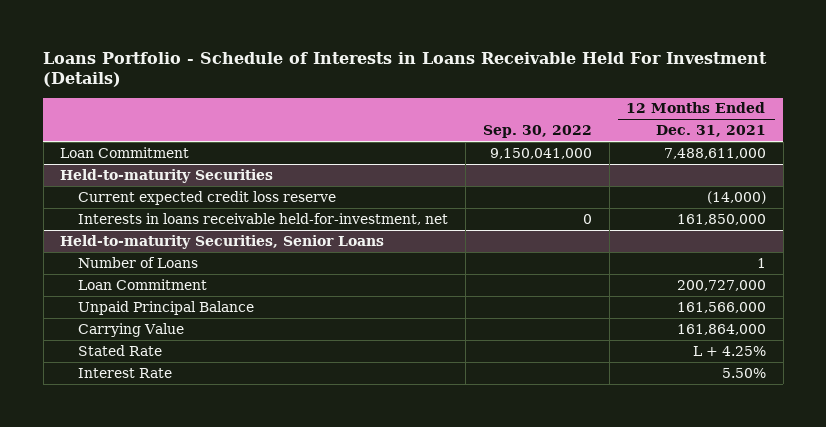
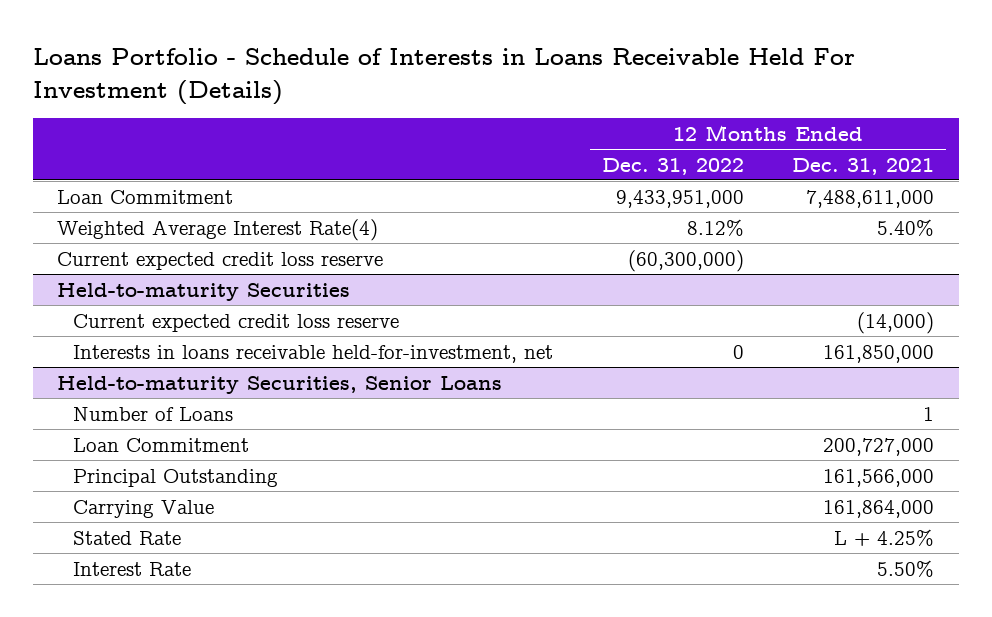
- | Sep. 30, 2022 | 12 Months Ended Dec. 31, 2021
+ | 12 Months Ended Dec. 31, 2022 | 12 Months Ended Dec. 31, 2021
+ Weighted Average Interest Rate(4) | 8.12% | 5.40%
+ Current expected credit loss reserve | (60,300,000) |
@ Held-to-maturity Securities, Senior Loans
- Unpaid Principal Balance | | 161,566,000
+ Principal Outstanding | | 161,566,000

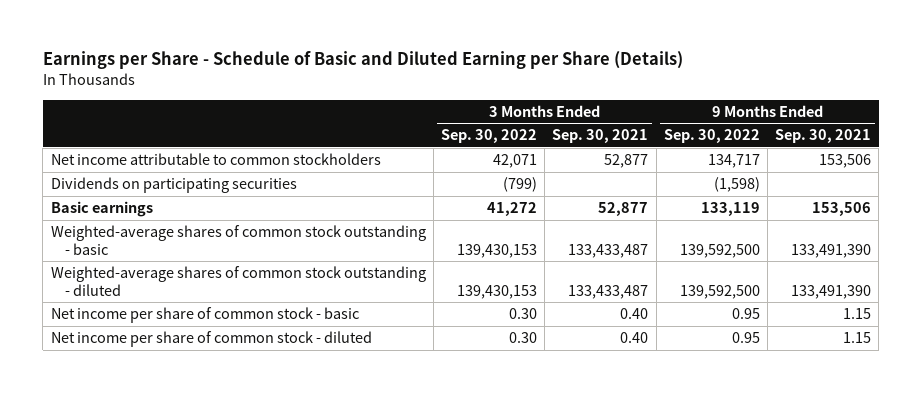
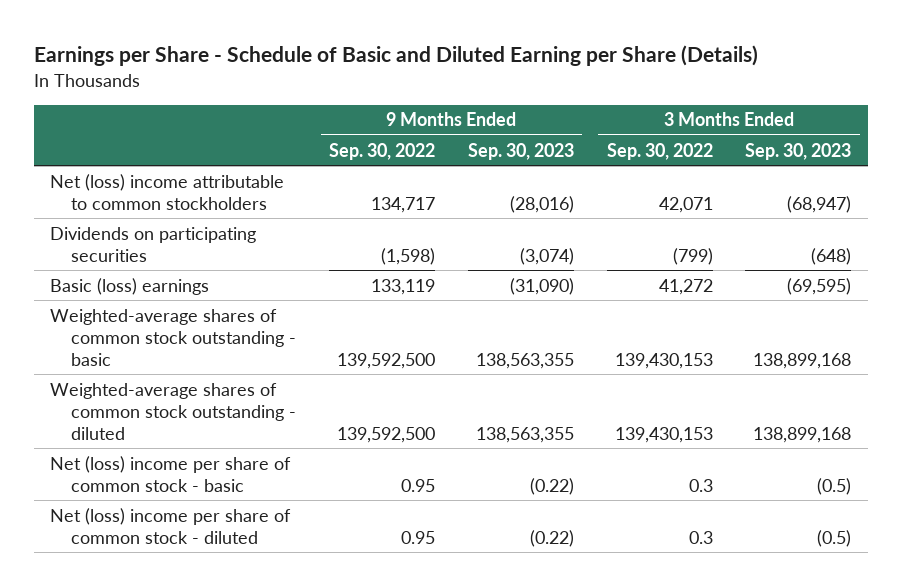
- | 3 Months Ended Sep. 30, 2022 | 3 Months Ended Sep. 30, 2021 | 9 Months Ended Sep. 30, 2022 | 9 Months Ended Sep. 30, 2021
+ | 9 Months Ended Sep. 30, 2022 | 9 Months Ended Sep. 30, 2023 | 3 Months Ended Sep. 30, 2022 | 3 Months Ended Sep. 30, 2023
- Net income attributable to common stockholders | 42,071 | 52,877 | 134,717 | 153,506
+ Net (loss) income attributable to common stockholders | 134,717 | (28,016) | 42,071 | (68,947)
- Basic earnings | 41,272 | 52,877 | 133,119 | 153,506
+ Basic (loss) earnings | 133,119 | (31,090) | 41,272 | (69,595)
- Net income per share of common stock - basic | 0.30 | 0.40 | 0.95 | 1.15
- Net income per share of common stock - diluted | 0.30 | 0.40 | 0.95 | 1.15
+ Net (loss) income per share of common stock - basic | 0.95 | (0.22) | 0.3 | (0.5)
+ Net (loss) income per share of common stock - diluted | 0.95 | (0.22) | 0.3 | (0.5)

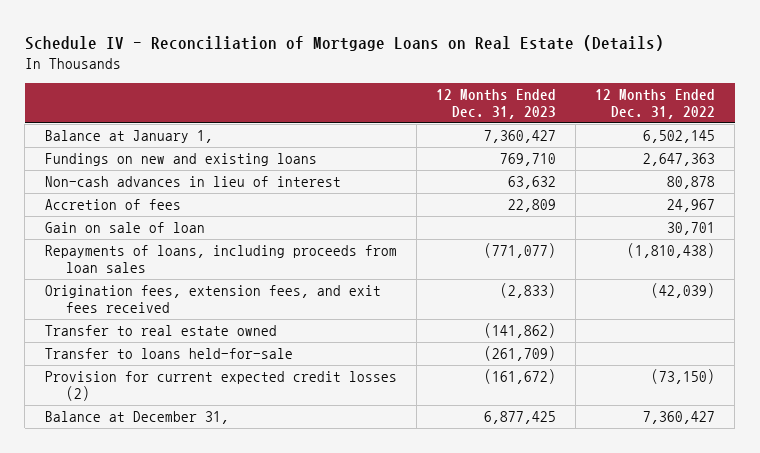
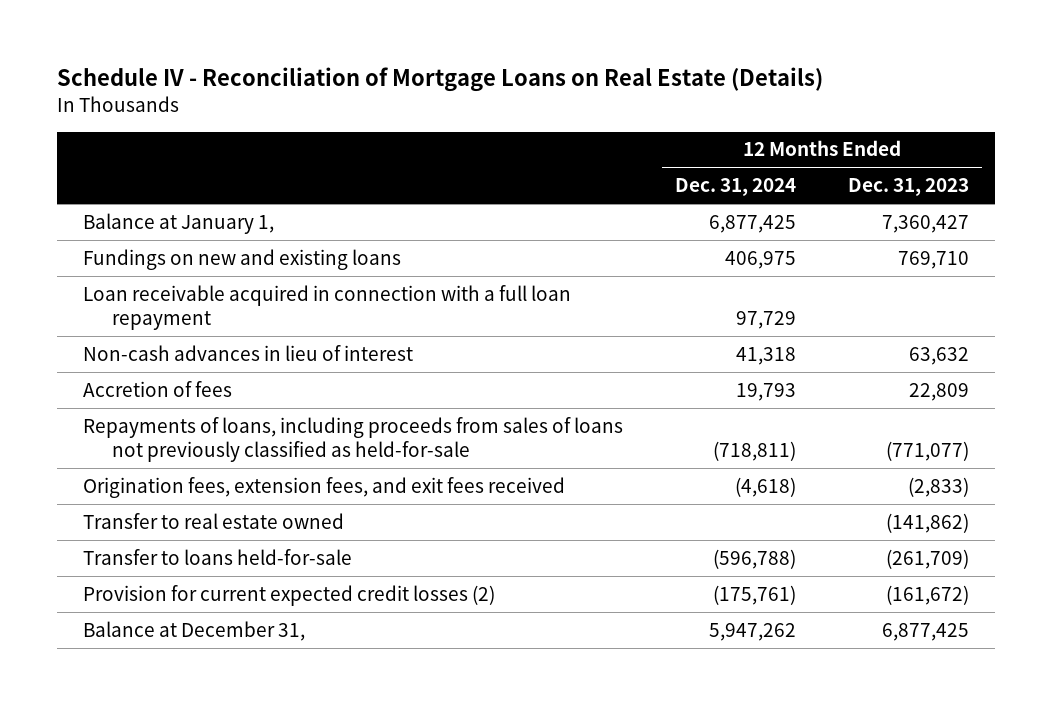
- | 12 Months Ended Dec. 31, 2023 | 12 Months Ended Dec. 31, 2022
+ | 12 Months Ended Dec. 31, 2024 | 12 Months Ended Dec. 31, 2023
+ Loan receivable acquired in connection with a full loan repayment | 97,729 |
- Gain on sale of loan | | 30,701
- Repayments of loans, including proceeds from loan sales | (771,077) | (1,810,438)
+ Repayments of loans, including proceeds from sales of loans not previously classified as held-for-sale | (718,811) | (771,077)

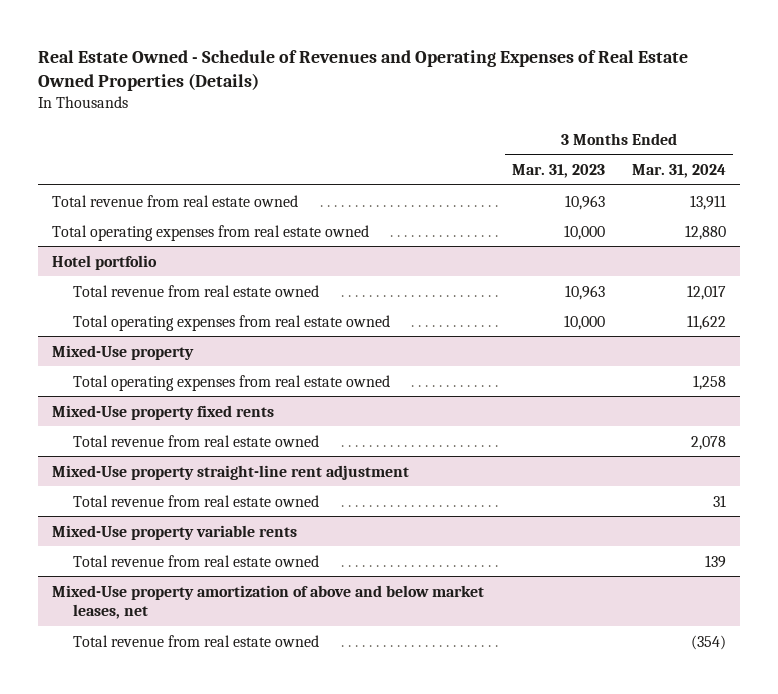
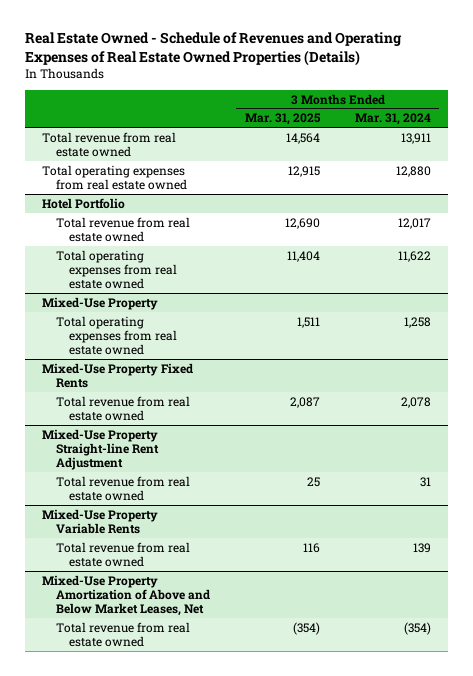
- | 3 Months Ended Mar. 31, 2023 | 3 Months Ended Mar. 31, 2024
+ | 3 Months Ended Mar. 31, 2025 | 3 Months Ended Mar. 31, 2024
- Hotel portfolio
+ Hotel Portfolio
- Mixed-Use property
+ Mixed-Use Property
- Mixed-Use property fixed rents
+ Mixed-Use Property Fixed Rents
- Mixed-Use property straight-line rent adjustment
+ Mixed-Use Property Straight-line Rent Adjustment
- Mixed-Use property variable rents
+ Mixed-Use Property Variable Rents
- Mixed-Use property amortization of above and below market leases, net
+ Mixed-Use Property Amortization of Above and Below Market Leases, Net

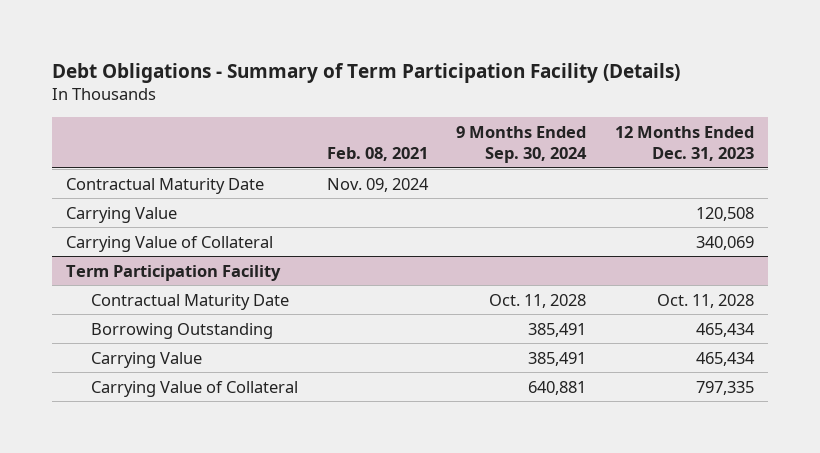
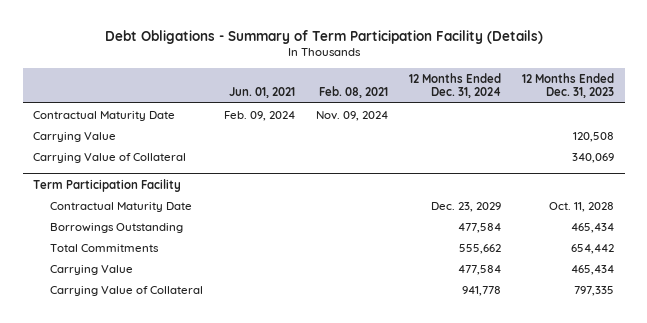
- | Feb. 08, 2021 | 9 Months Ended Sep. 30, 2024 | 12 Months Ended Dec. 31, 2023
+ | Jun. 01, 2021 | Feb. 08, 2021 | 12 Months Ended Dec. 31, 2024 | 12 Months Ended Dec. 31, 2023
@ Term Participation Facility
- Borrowing Outstanding | | 385,491 | 465,434
+ Borrowings Outstanding | | | 477,584 | 465,434
+ Total Commitments | | | 555,662 | 654,442

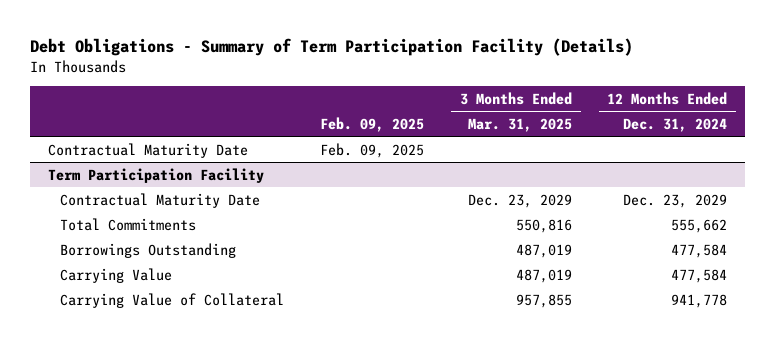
- | Jun. 01, 2021 | Feb. 08, 2021 | 12 Months Ended Dec. 31, 2024 | 12 Months Ended Dec. 31, 2023
+ | Feb. 09, 2025 | 3 Months Ended Mar. 31, 2025 | 12 Months Ended Dec. 31, 2024
- Carrying Value | | | | 120,508
- Carrying Value of Collateral | | | | 340,069
@ Term Participation Facility
moved down: Borrowings Outstanding | | 487,019 | 477,584

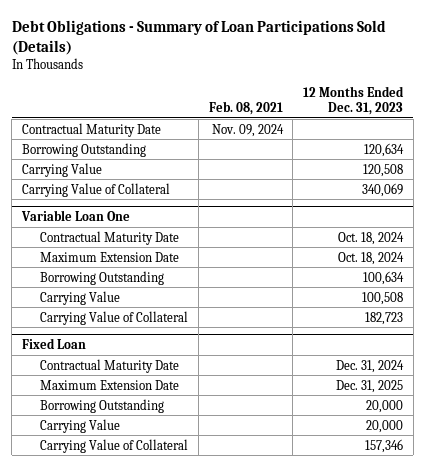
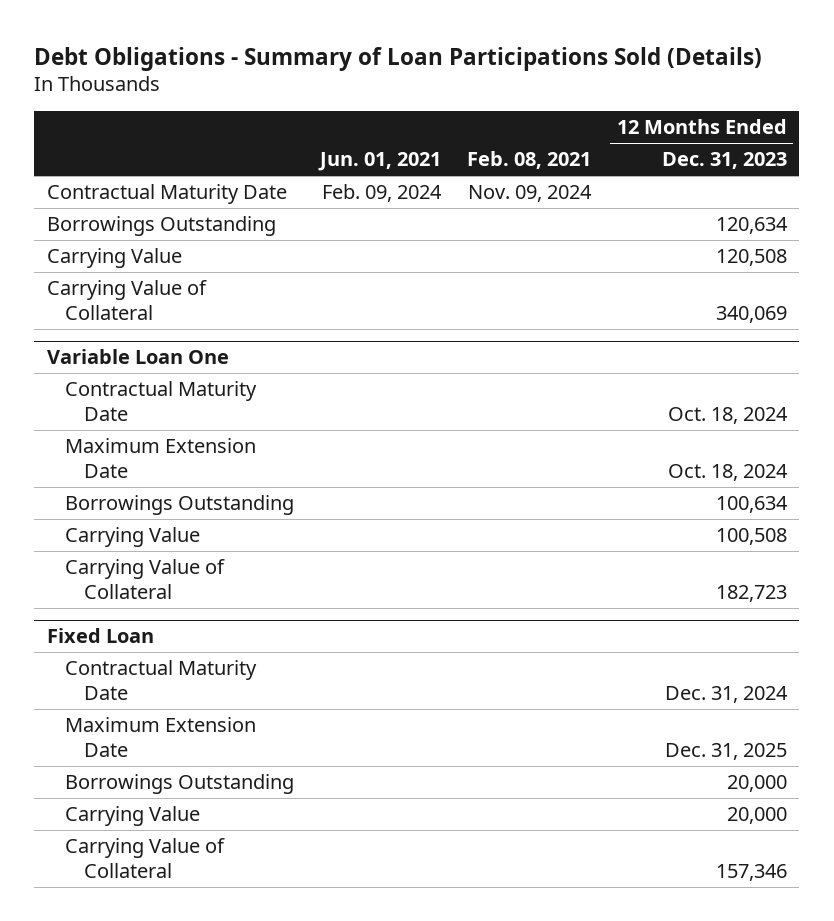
- | Feb. 08, 2021 | 12 Months Ended Dec. 31, 2023
+ | Jun. 01, 2021 | Feb. 08, 2021 | 12 Months Ended Dec. 31, 2023
- Borrowing Outstanding | | 120,634
+ Borrowings Outstanding | | | 120,634
@ Variable Loan One
- Borrowing Outstanding | | 100,634
+ Borrowings Outstanding | | | 100,634
@ Fixed Loan
- Borrowing Outstanding | | 20,000
+ Borrowings Outstanding | | | 20,000

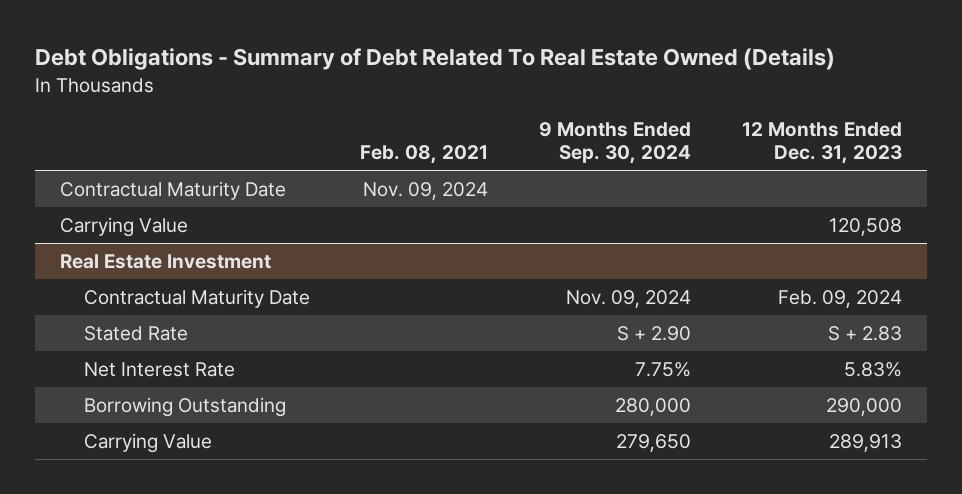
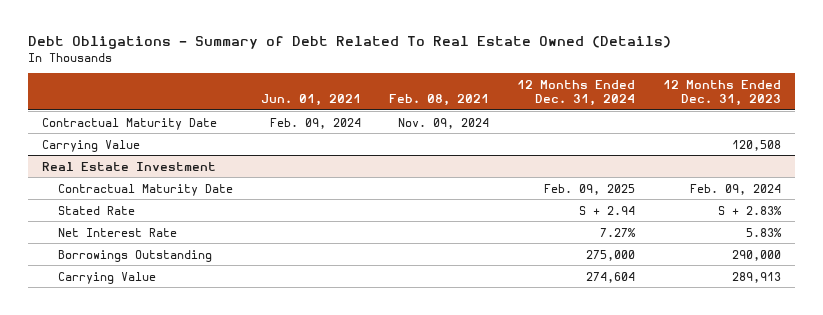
- | Feb. 08, 2021 | 9 Months Ended Sep. 30, 2024 | 12 Months Ended Dec. 31, 2023
+ | Jun. 01, 2021 | Feb. 08, 2021 | 12 Months Ended Dec. 31, 2024 | 12 Months Ended Dec. 31, 2023
@ Real Estate Investment
- Stated Rate | | S + 2.90 | S + 2.83
+ Stated Rate | | | S + 2.94 | S + 2.83%
- Borrowing Outstanding | | 280,000 | 290,000
+ Borrowings Outstanding | | | 275,000 | 290,000

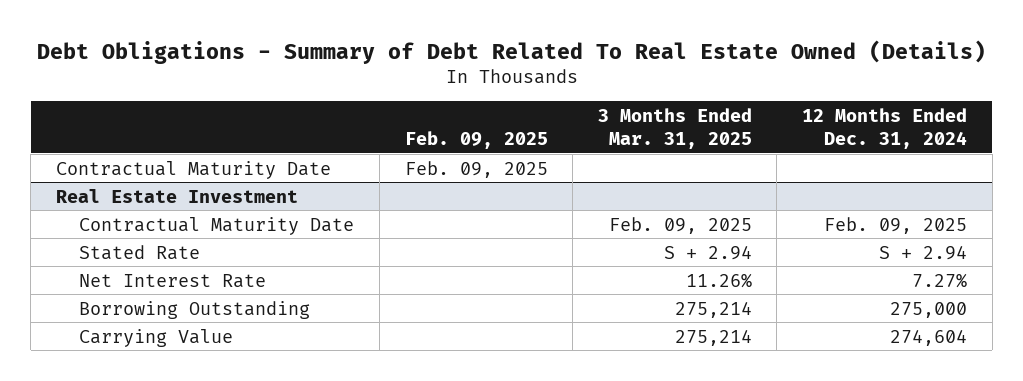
- | Jun. 01, 2021 | Feb. 08, 2021 | 12 Months Ended Dec. 31, 2024 | 12 Months Ended Dec. 31, 2023
+ | Feb. 09, 2025 | 3 Months Ended Mar. 31, 2025 | 12 Months Ended Dec. 31, 2024
- Carrying Value | | | | 120,508
@ Real Estate Investment
- Borrowings Outstanding | | | 275,000 | 290,000
+ Borrowing Outstanding | | 275,214 | 275,000

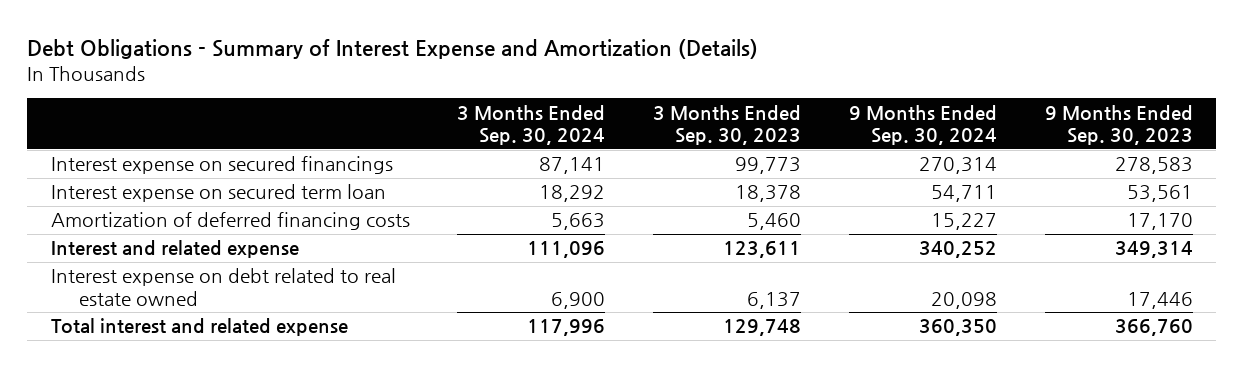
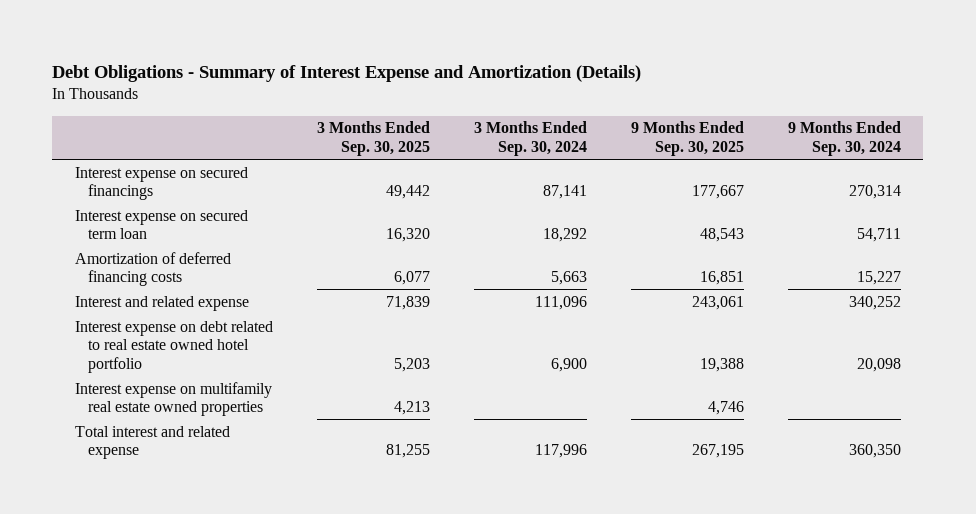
- | 3 Months Ended Sep. 30, 2024 | 3 Months Ended Sep. 30, 2023 | 9 Months Ended Sep. 30, 2024 | 9 Months Ended Sep. 30, 2023
+ | 3 Months Ended Sep. 30, 2025 | 3 Months Ended Sep. 30, 2024 | 9 Months Ended Sep. 30, 2025 | 9 Months Ended Sep. 30, 2024
- Interest expense on debt related to real estate owned | 6,900 | 6,137 | 20,098 | 17,446
+ Interest expense on debt related to real estate owned hotel portfolio | 5,203 | 6,900 | 19,388 | 20,098
+ Interest expense on multifamily real estate owned properties | 4,213 | | 4,746 |

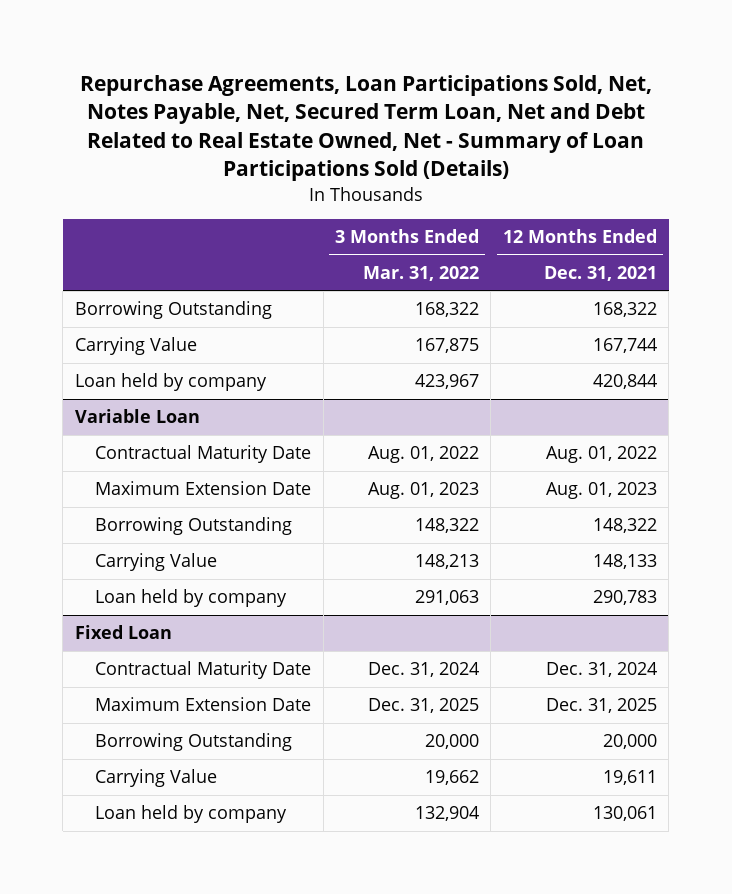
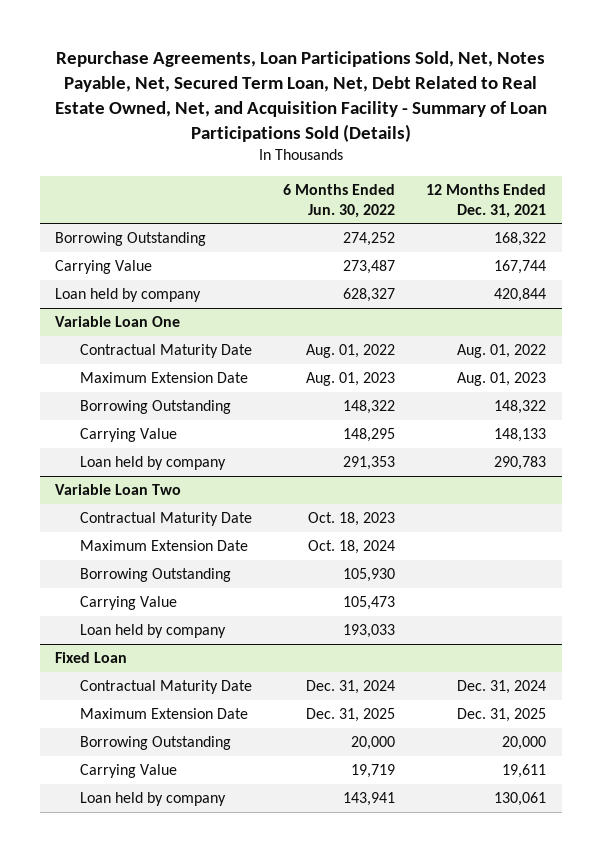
- Repurchase Agreements, Loan Participations Sold, Net, Notes Payable, Net, Secured Term Loan, Net and Debt Related to Real Estate Owned, Net - Summary of Loan Participations Sold (Details)
+ Repurchase Agreements, Loan Participations Sold, Net, Notes Payable, Net, Secured Term Loan, Net, Debt Related to Real Estate Owned, Net, and Acquisition Facility - Summary of Loan Participations Sold (Details)
- | 3 Months Ended Mar. 31, 2022 | 12 Months Ended Dec. 31, 2021
+ | 6 Months Ended Jun. 30, 2022 | 12 Months Ended Dec. 31, 2021
- Variable Loan
+ Variable Loan One
+ Variable Loan Two
+ Contractual Maturity Date | Oct. 18, 2023 |
+ Maximum Extension Date | Oct. 18, 2024 |
+ Borrowing Outstanding | 105,930 |
+ Carrying Value | 105,473 |
+ Loan held by company | 193,033 |

